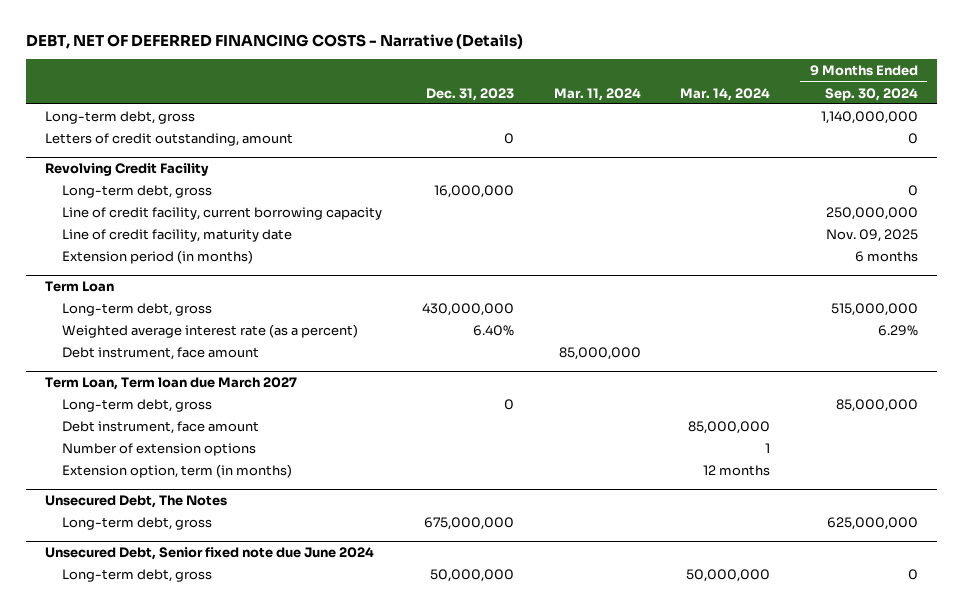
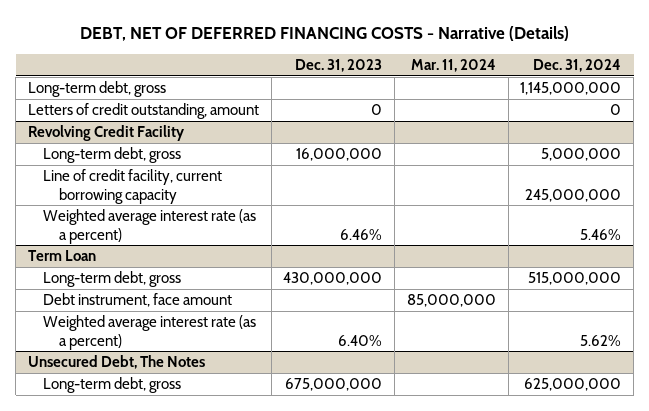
- | Dec. 31, 2023 | Mar. 11, 2024 | Mar. 14, 2024 | 9 Months Ended Sep. 30, 2024
+ | Dec. 31, 2023 | Mar. 11, 2024 | Dec. 31, 2024
@ Revolving Credit Facility
- Line of credit facility, maturity date | | | | Nov. 09, 2025
- Extension period (in months) | | | | 6 months
+ Weighted average interest rate (as a percent) | 6.46% | | 5.46%
- Term Loan, Term loan due March 2027
- Long-term debt, gross | 0 | | | 85,000,000
- Debt instrument, face amount | | | 85,000,000 |
- Number of extension options | | | 1 |
- Extension option, term (in months) | | | 12 months |
@ Term Loan
moved down: Weighted average interest rate (as a percent) | 6.40% | | 5.62%
- Unsecured Debt, Senior fixed note due June 2024
- Long-term debt, gross | 50,000,000 | | 50,000,000 | 0

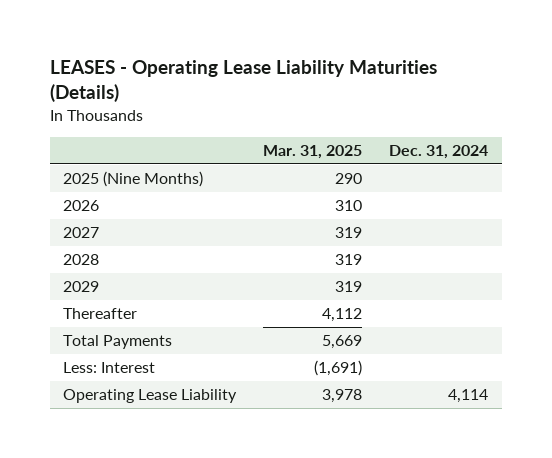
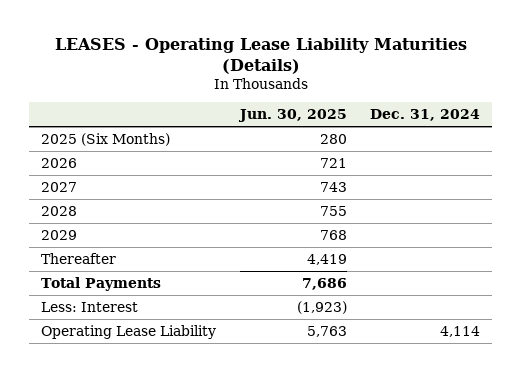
- | Mar. 31, 2025 | Dec. 31, 2024
+ | Jun. 30, 2025 | Dec. 31, 2024
- 2025 (Nine Months) | 290 |
+ 2025 (Six Months) | 280 |

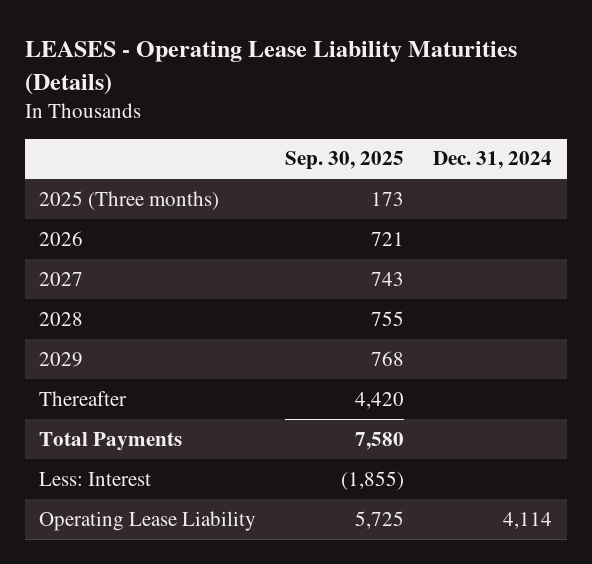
- | Jun. 30, 2025 | Dec. 31, 2024
+ | Sep. 30, 2025 | Dec. 31, 2024
- 2025 (Six Months) | 280 |
+ 2025 (Three months) | 173 |

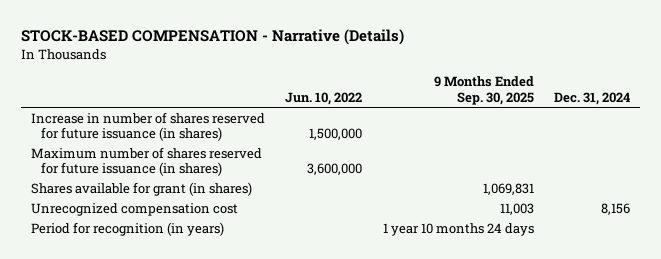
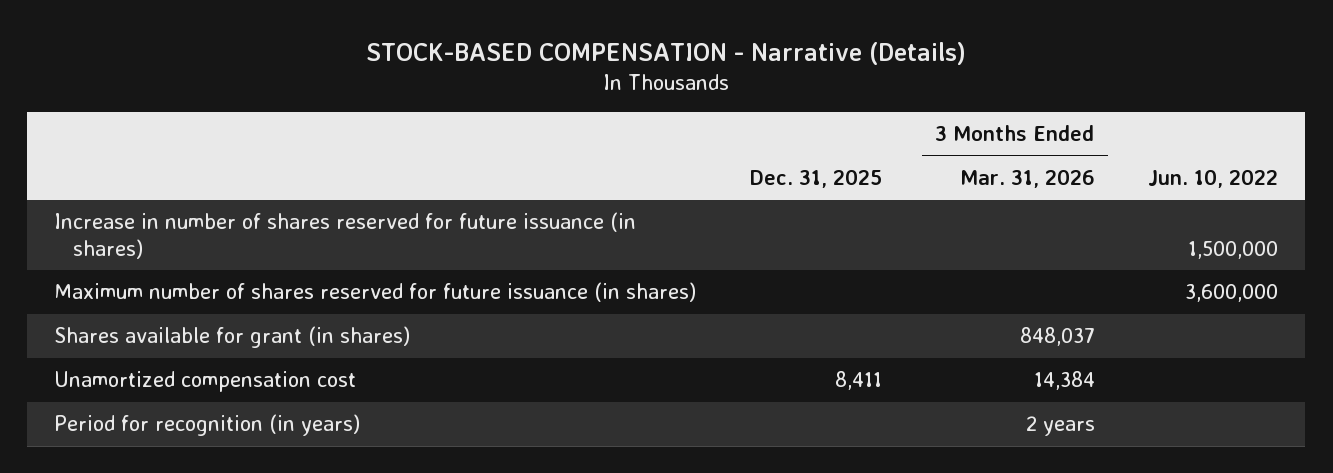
- | Jun. 10, 2022 | 9 Months Ended Sep. 30, 2025 | Dec. 31, 2024
+ | Dec. 31, 2025 | 3 Months Ended Mar. 31, 2026 | Jun. 10, 2022
- Unrecognized compensation cost | | 11,003 | 8,156
+ Unamortized compensation cost | 8,411 | 14,384 |

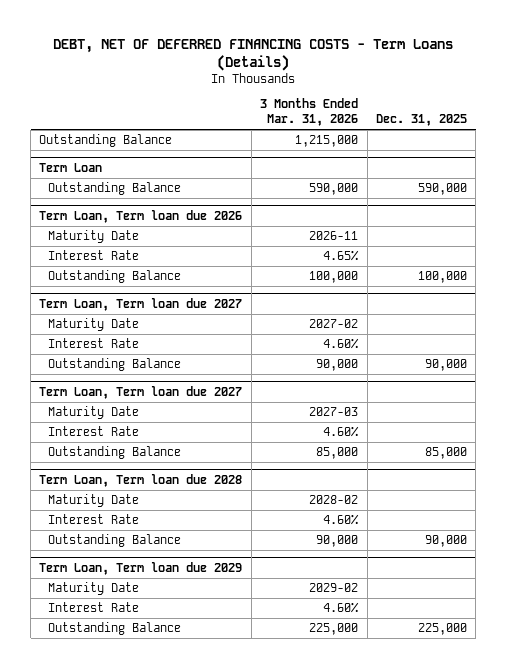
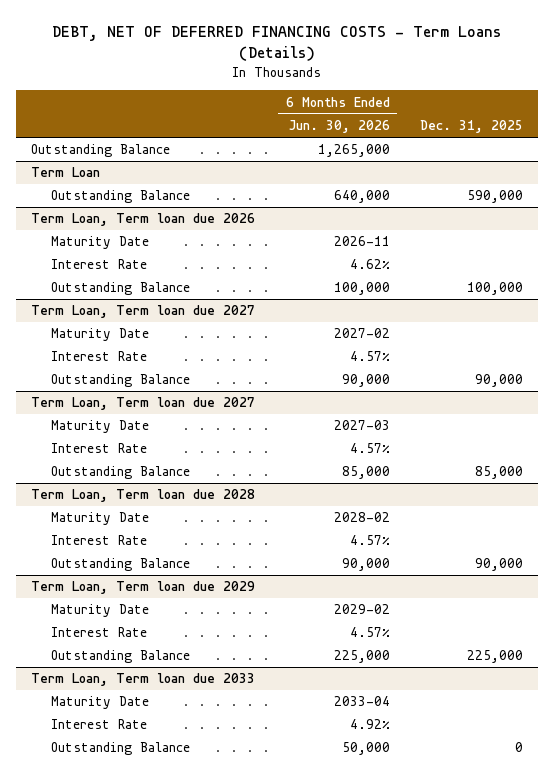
- | 3 Months Ended Mar. 31, 2026 | Dec. 31, 2025
+ | 6 Months Ended Jun. 30, 2026 | Dec. 31, 2025
+ Term Loan, Term loan due 2033
+ Maturity Date | 2033-04 |
+ Interest Rate | 4.92% |
+ Outstanding Balance | 50,000 | 0

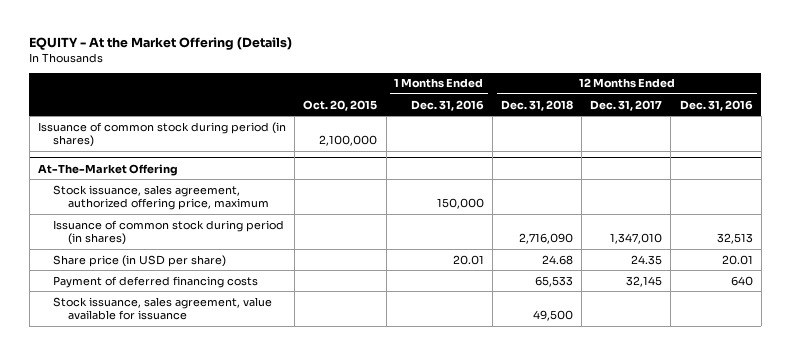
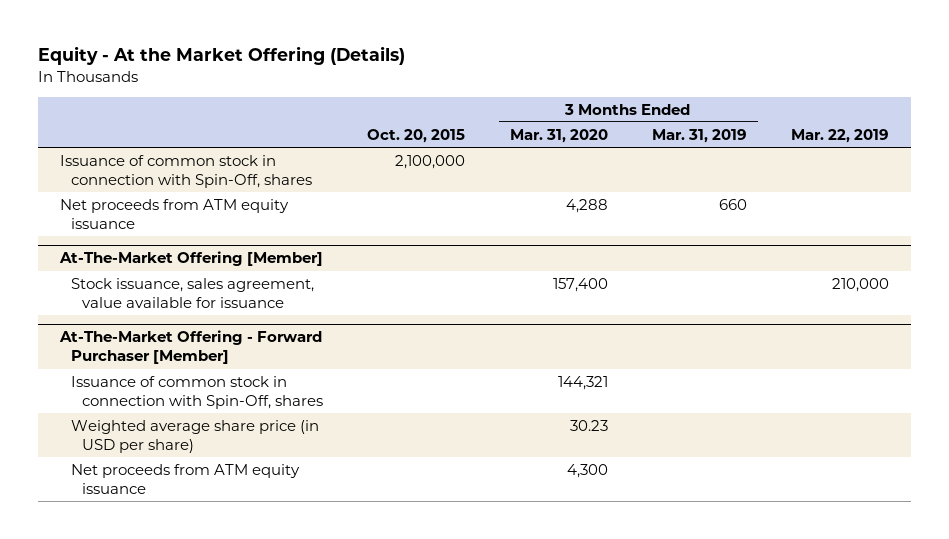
- EQUITY - At the Market Offering (Details)
+ Equity - At the Market Offering (Details)
- | Oct. 20, 2015 | 1 Months Ended Dec. 31, 2016 | 12 Months Ended Dec. 31, 2018 | 12 Months Ended Dec. 31, 2017 | 12 Months Ended Dec. 31, 2016
+ | Oct. 20, 2015 | 3 Months Ended Mar. 31, 2020 | 3 Months Ended Mar. 31, 2019 | Mar. 22, 2019
- Issuance of common stock during period (in shares) | 2,100,000 | | | |
- At-The-Market Offering
- Stock issuance, sales agreement, authorized offering price, maximum | | 150,000 | | |
- Issuance of common stock during period (in shares) | | | 2,716,090 | 1,347,010 | 32,513
- Share price (in USD per share) | | 20.01 | 24.68 | 24.35 | 20.01
- Payment of deferred financing costs | | | 65,533 | 32,145 | 640
+ Issuance of common stock in connection with Spin-Off, shares | 2,100,000 | | |
+ Net proceeds from ATM equity issuance | | 4,288 | 660 |
+ At-The-Market Offering [Member]
+ At-The-Market Offering - Forward Purchaser [Member]
+ Issuance of common stock in connection with Spin-Off, shares | | 144,321 | |
+ Weighted average share price (in USD per share) | | 30.23 | |
+ Net proceeds from ATM equity issuance | | 4,300 | |

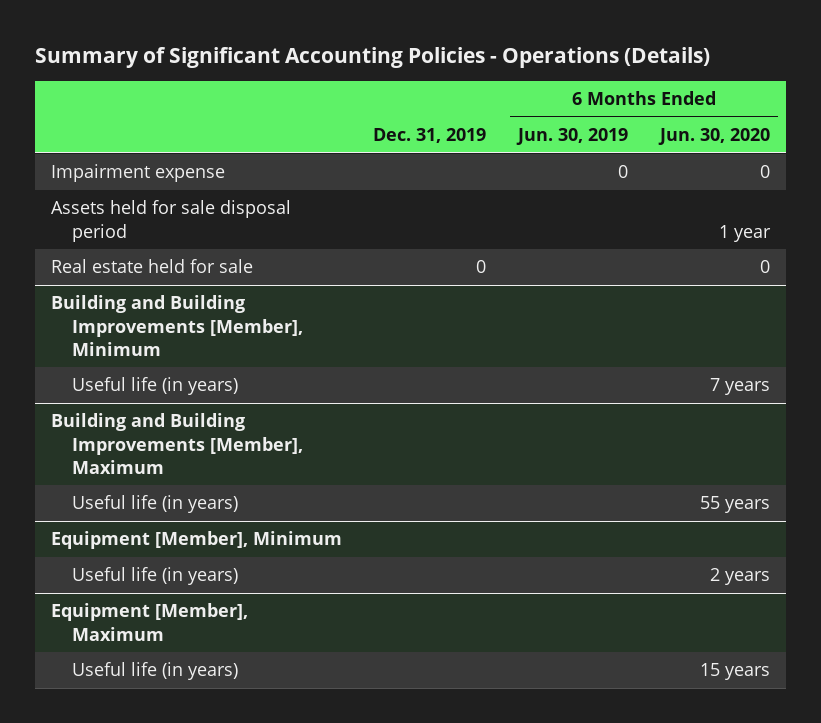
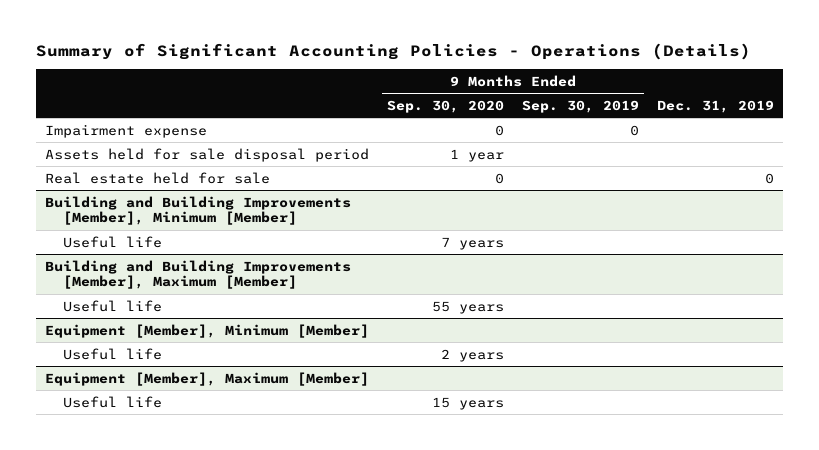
- | Dec. 31, 2019 | 6 Months Ended Jun. 30, 2019 | 6 Months Ended Jun. 30, 2020
+ | 9 Months Ended Sep. 30, 2020 | 9 Months Ended Sep. 30, 2019 | Dec. 31, 2019
- Building and Building Improvements [Member], Minimum
- Useful life (in years) | | | 7 years
- Building and Building Improvements [Member], Maximum
- Useful life (in years) | | | 55 years
- Equipment [Member], Minimum
- Useful life (in years) | | | 2 years
- Equipment [Member], Maximum
- Useful life (in years) | | | 15 years
+ Building and Building Improvements [Member], Minimum [Member]
+ Useful life | 7 years | |
+ Building and Building Improvements [Member], Maximum [Member]
+ Useful life | 55 years | |
+ Equipment [Member], Minimum [Member]
+ Useful life | 2 years | |
+ Equipment [Member], Maximum [Member]
+ Useful life | 15 years | |

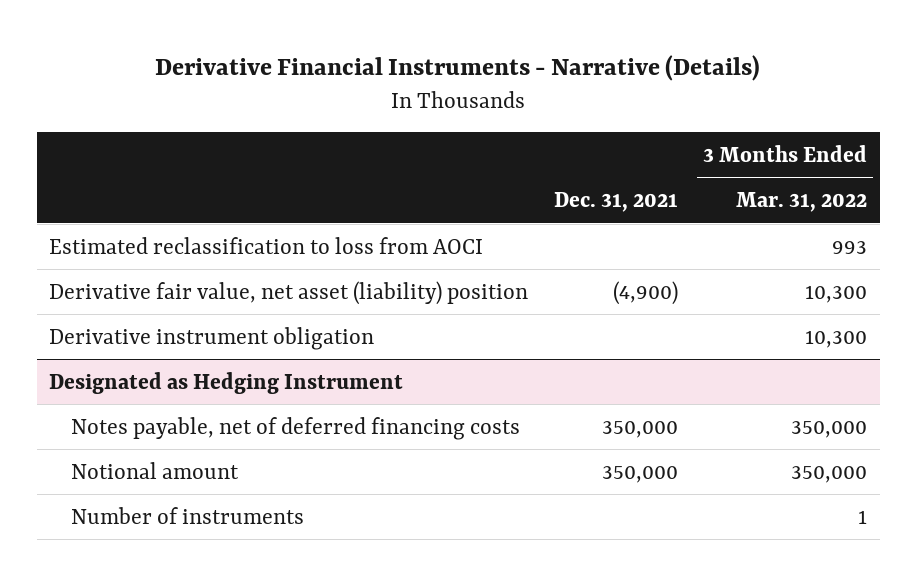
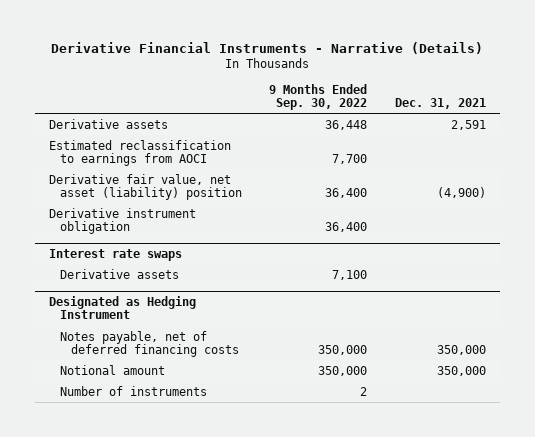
- | Dec. 31, 2021 | 3 Months Ended Mar. 31, 2022
+ | 9 Months Ended Sep. 30, 2022 | Dec. 31, 2021
- Estimated reclassification to loss from AOCI | | 993
+ Derivative assets | 36,448 | 2,591
+ Estimated reclassification to earnings from AOCI | 7,700 |
+ Interest rate swaps
+ Derivative assets | 7,100 |

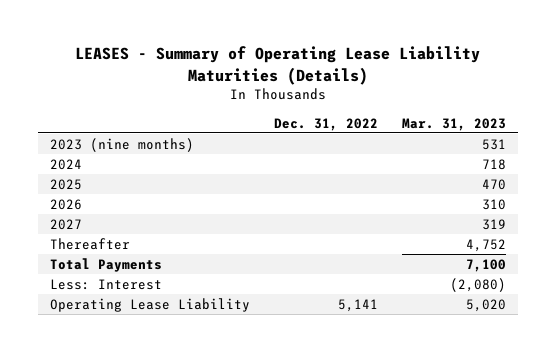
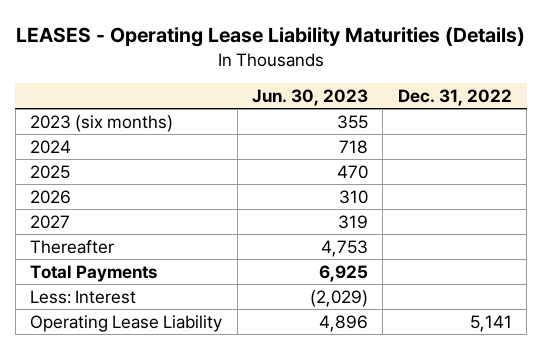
- LEASES - Summary of Operating Lease Liability Maturities (Details)
+ LEASES - Operating Lease Liability Maturities (Details)
- | Dec. 31, 2022 | Mar. 31, 2023
+ | Jun. 30, 2023 | Dec. 31, 2022
- 2023 (nine months) | | 531
+ 2023 (six months) | 355 |

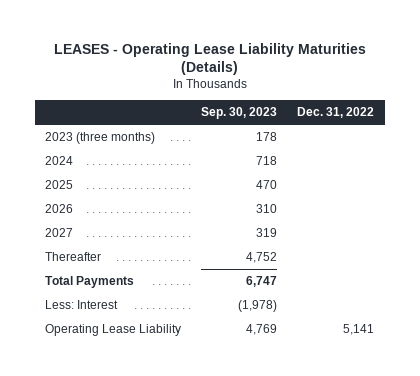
- | Jun. 30, 2023 | Dec. 31, 2022
+ | Sep. 30, 2023 | Dec. 31, 2022
- 2023 (six months) | 355 |
+ 2023 (three months) | 178 |

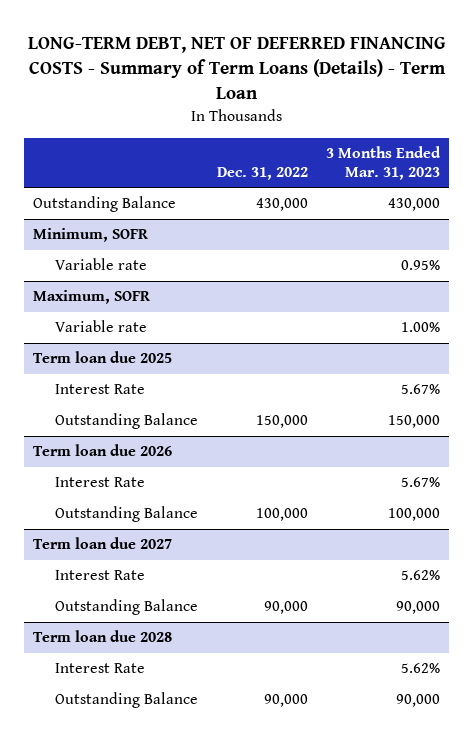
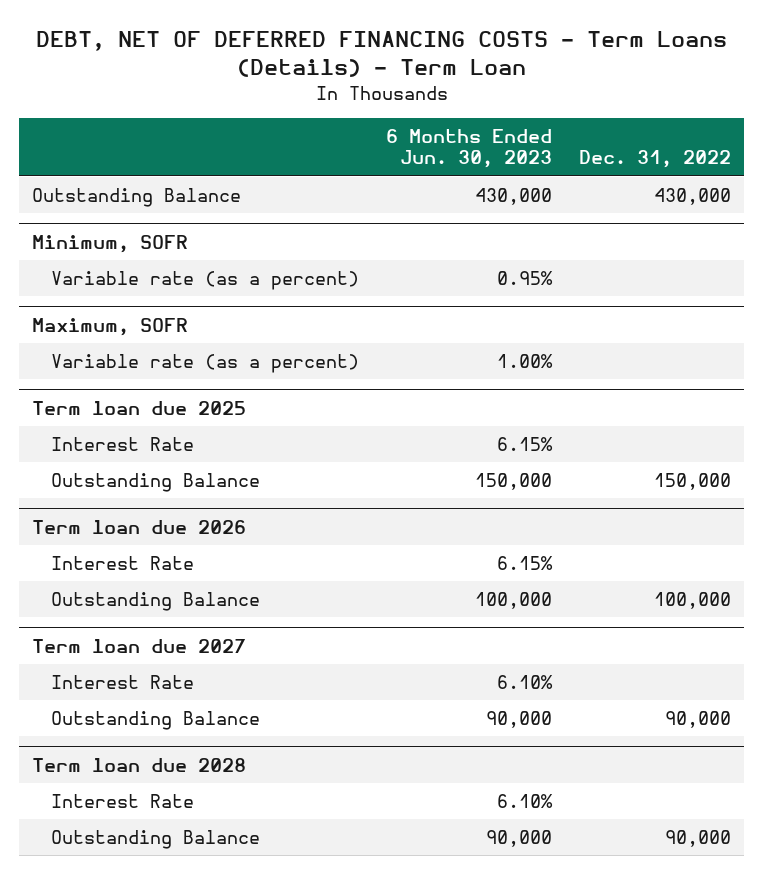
- LONG-TERM DEBT, NET OF DEFERRED FINANCING COSTS - Summary of Term Loans (Details) - Term Loan
+ DEBT, NET OF DEFERRED FINANCING COSTS - Term Loans (Details) - Term Loan
- | Dec. 31, 2022 | 3 Months Ended Mar. 31, 2023
+ | 6 Months Ended Jun. 30, 2023 | Dec. 31, 2022
@ Minimum, SOFR
- Variable rate | | 0.95%
+ Variable rate (as a percent) | 0.95% |
@ Maximum, SOFR
- Variable rate | | 1.00%
+ Variable rate (as a percent) | 1.00% |

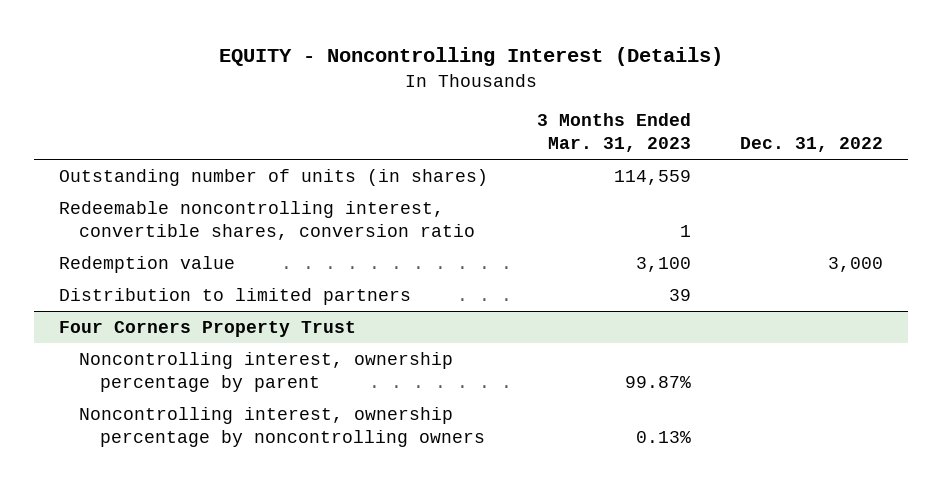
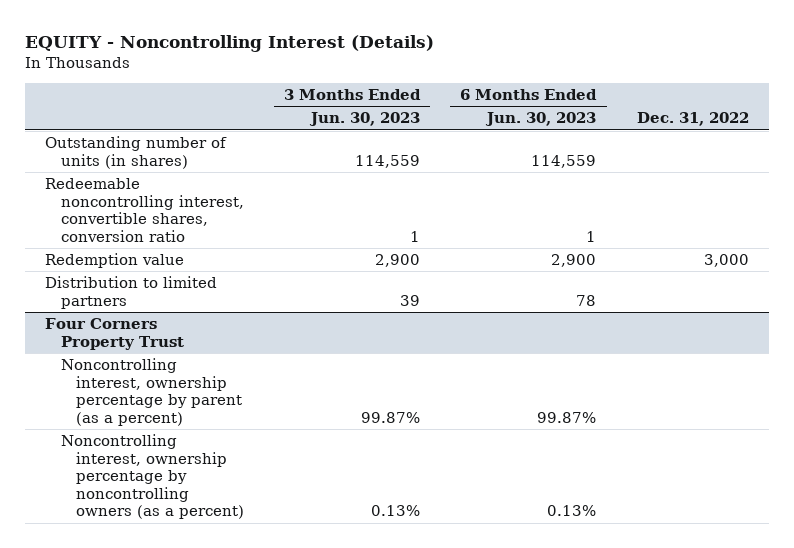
- | 3 Months Ended Mar. 31, 2023 | Dec. 31, 2022
+ | 3 Months Ended Jun. 30, 2023 | 6 Months Ended Jun. 30, 2023 | Dec. 31, 2022
@ Four Corners Property Trust
- Noncontrolling interest, ownership percentage by parent | 99.87% |
- Noncontrolling interest, ownership percentage by noncontrolling owners | 0.13% |
+ Noncontrolling interest, ownership percentage by parent (as a percent) | 99.87% | 99.87% |
+ Noncontrolling interest, ownership percentage by noncontrolling owners (as a percent) | 0.13% | 0.13% |

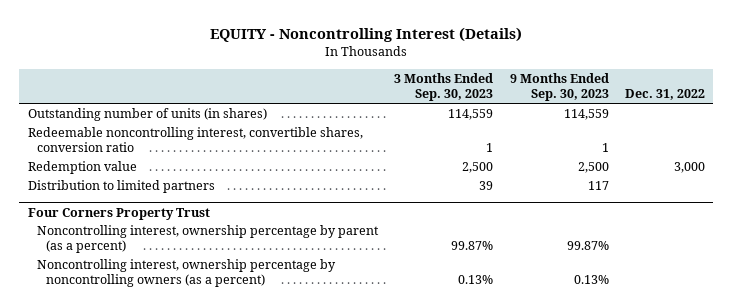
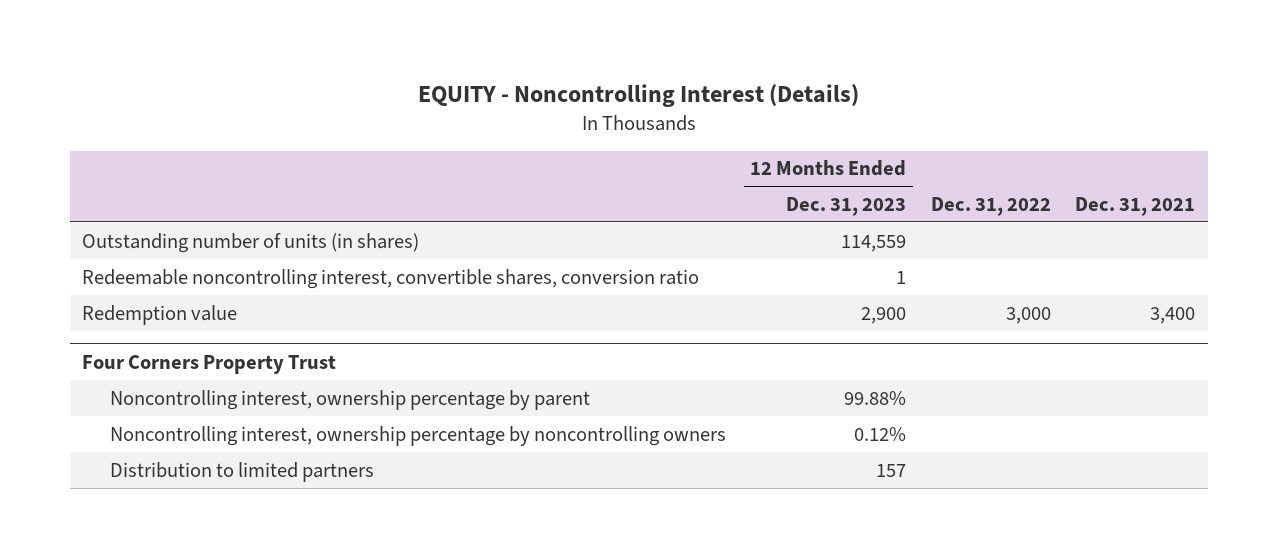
- | 3 Months Ended Sep. 30, 2023 | 9 Months Ended Sep. 30, 2023 | Dec. 31, 2022
+ | 12 Months Ended Dec. 31, 2023 | Dec. 31, 2022 | Dec. 31, 2021
- Distribution to limited partners | 39 | 117 |
@ Four Corners Property Trust
- Noncontrolling interest, ownership percentage by parent (as a percent) | 99.87% | 99.87% |
- Noncontrolling interest, ownership percentage by noncontrolling owners (as a percent) | 0.13% | 0.13% |
+ Noncontrolling interest, ownership percentage by parent | 99.88% | |
+ Noncontrolling interest, ownership percentage by noncontrolling owners | 0.12% | |
+ Distribution to limited partners | 157 | |

